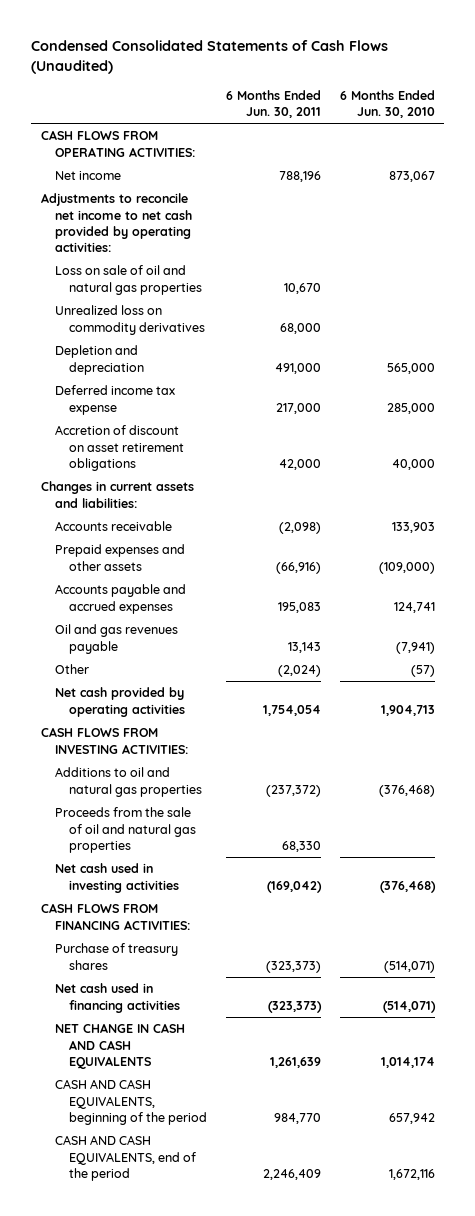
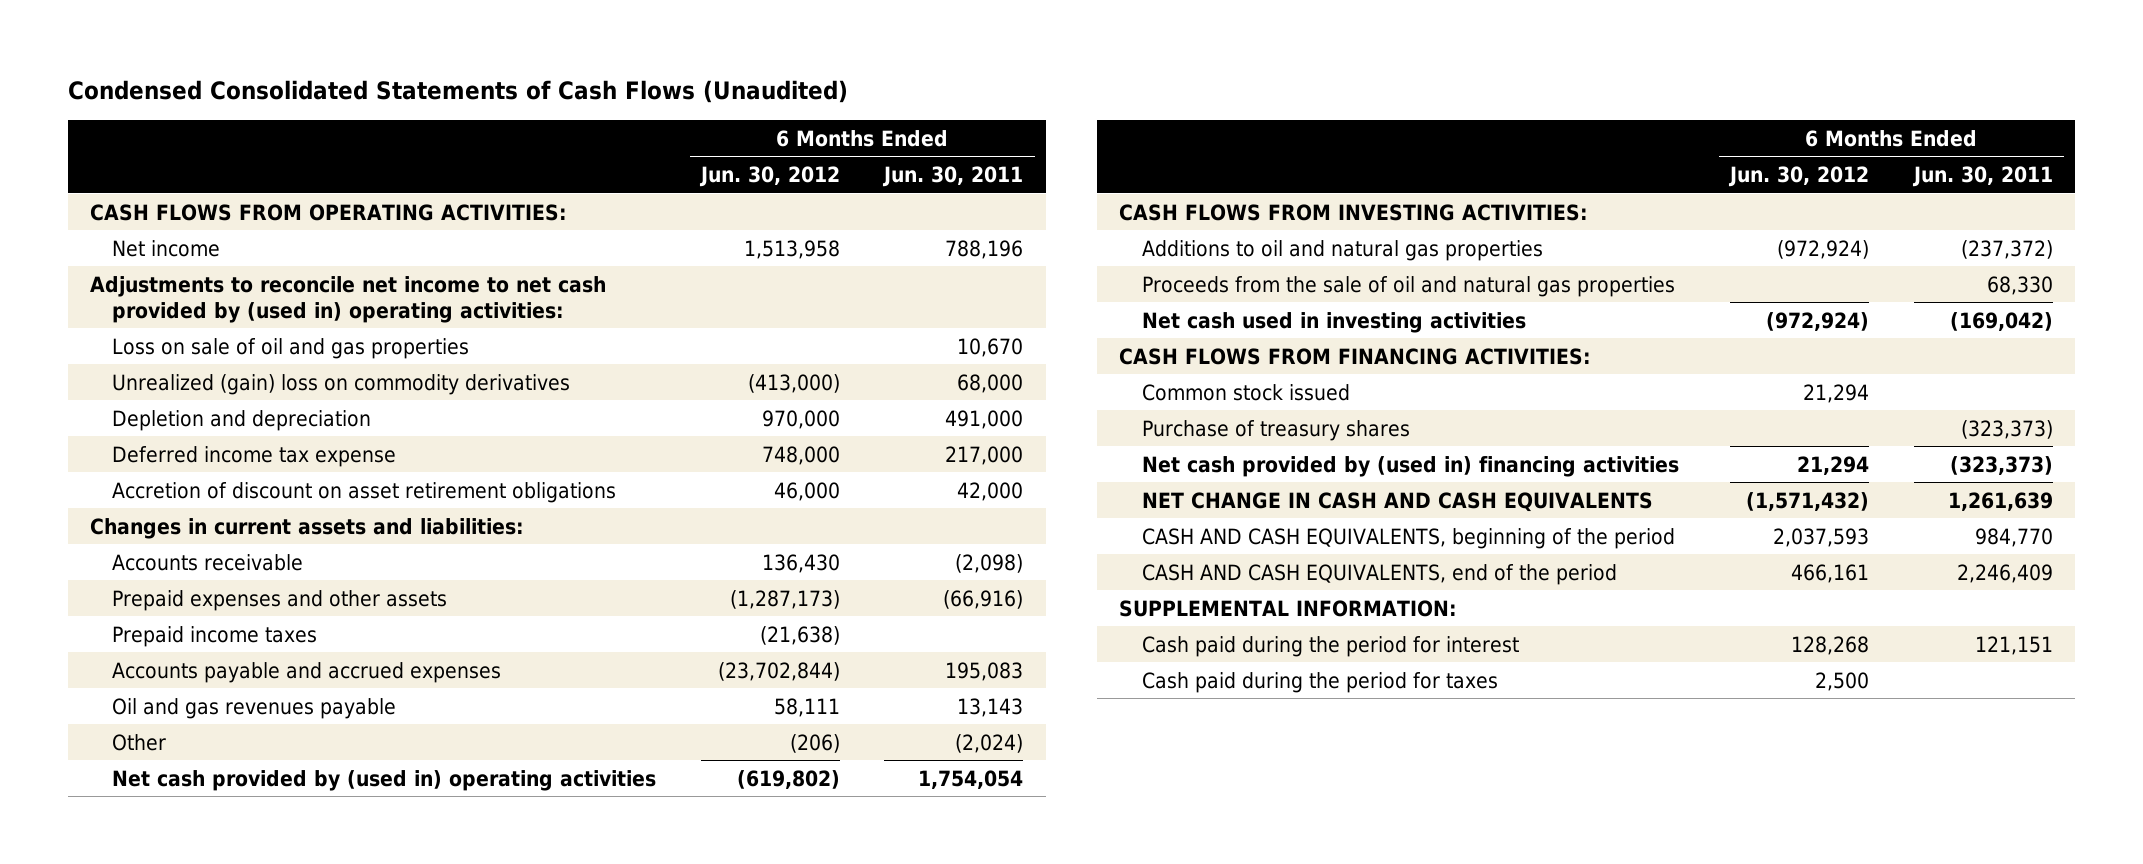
- | 6 Months Ended Jun. 30, 2011 | 6 Months Ended Jun. 30, 2010
+ | 6 Months Ended Jun. 30, 2012 | 6 Months Ended Jun. 30, 2011
- Adjustments to reconcile net income to net cash provided by operating activities:
- Loss on sale of oil and natural gas properties | 10,670 |
- Unrealized loss on commodity derivatives | 68,000 |
+ Adjustments to reconcile net income to net cash provided by (used in) operating activities:
+ Loss on sale of oil and gas properties | | 10,670
+ Unrealized (gain) loss on commodity derivatives | (413,000) | 68,000
+ Prepaid income taxes | (21,638) |
- Net cash provided by operating activities | 1,754,054 | 1,904,713
+ Net cash provided by (used in) operating activities | (619,802) | 1,754,054
+ Common stock issued | 21,294 |
- Net cash used in financing activities | (323,373) | (514,071)
+ Net cash provided by (used in) financing activities | 21,294 | (323,373)
+ SUPPLEMENTAL INFORMATION:
+ Cash paid during the period for interest | 128,268 | 121,151
+ Cash paid during the period for taxes | 2,500 |

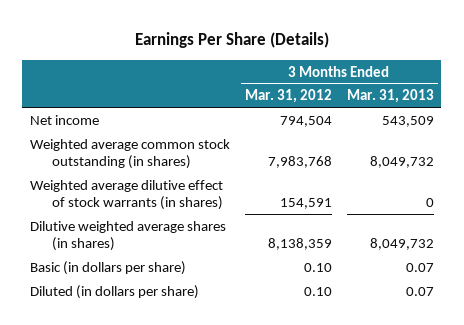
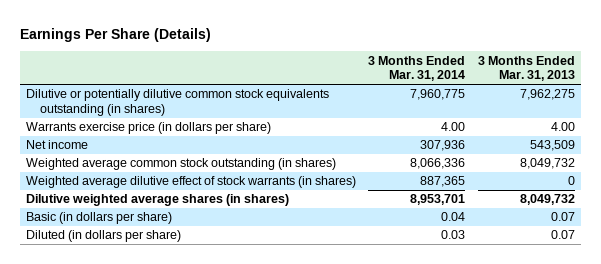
- | 3 Months Ended Mar. 31, 2012 | 3 Months Ended Mar. 31, 2013
+ | 3 Months Ended Mar. 31, 2014 | 3 Months Ended Mar. 31, 2013
+ Dilutive or potentially dilutive common stock equivalents outstanding (in shares) | 7,960,775 | 7,962,275
+ Warrants exercise price (in dollars per share) | 4.00 | 4.00

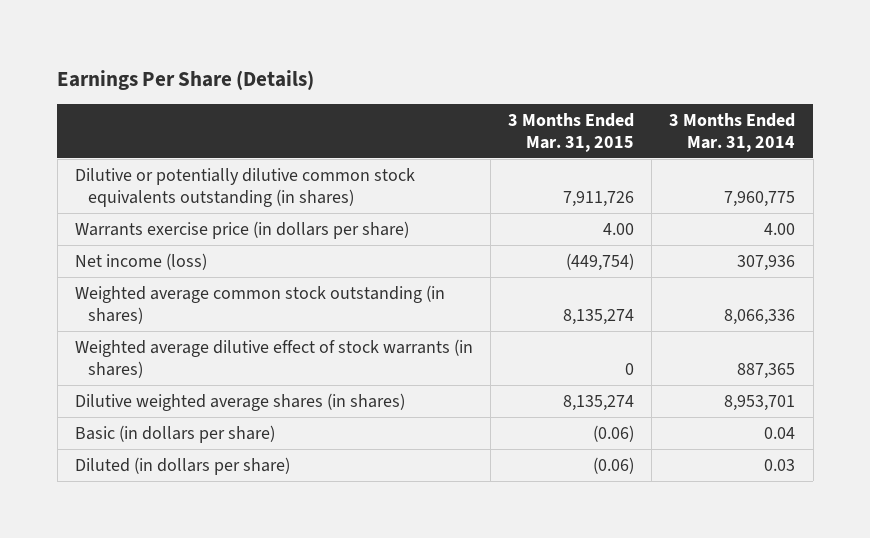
- | 3 Months Ended Mar. 31, 2014 | 3 Months Ended Mar. 31, 2013
+ | 3 Months Ended Mar. 31, 2015 | 3 Months Ended Mar. 31, 2014
- Net income | 307,936 | 543,509
+ Net income (loss) | (449,754) | 307,936

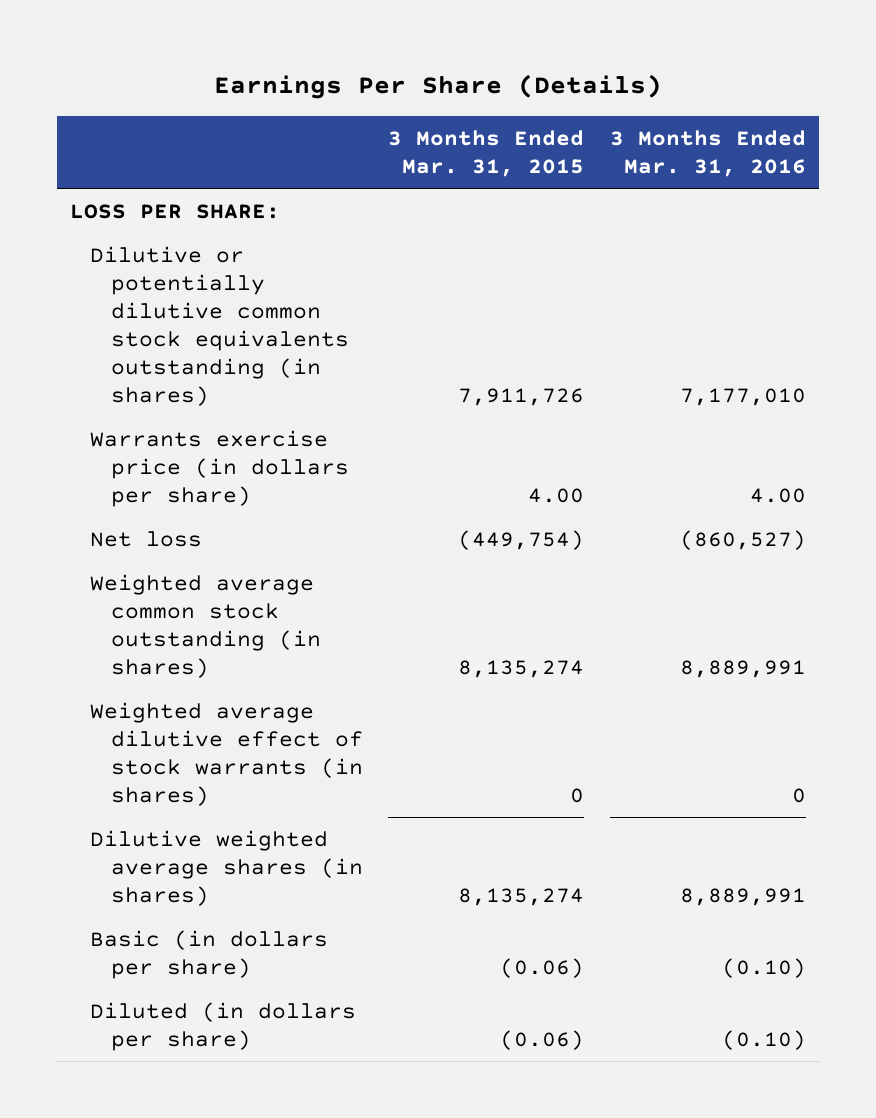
- | 3 Months Ended Mar. 31, 2015 | 3 Months Ended Mar. 31, 2014
+ | 3 Months Ended Mar. 31, 2015 | 3 Months Ended Mar. 31, 2016
+ LOSS PER SHARE:
- Net income (loss) | (449,754) | 307,936
+ Net loss | (449,754) | (860,527)

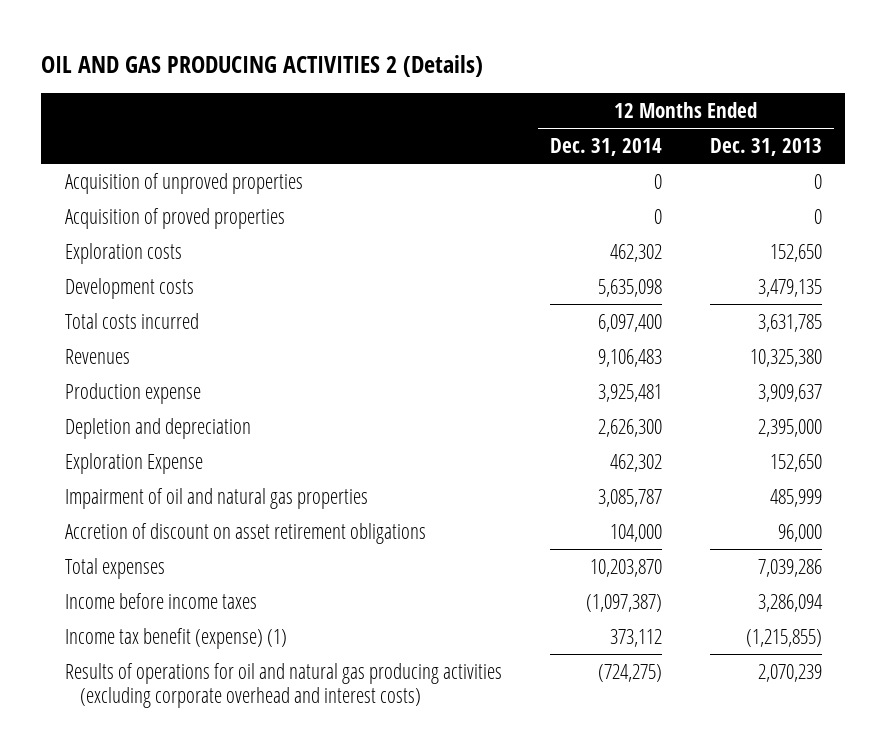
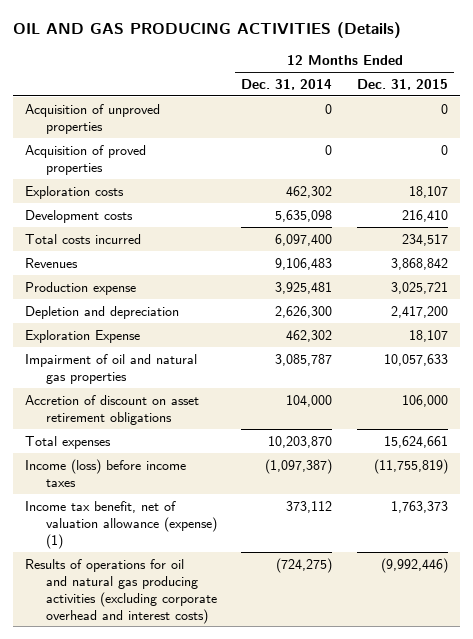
- OIL AND GAS PRODUCING ACTIVITIES 2 (Details)
+ OIL AND GAS PRODUCING ACTIVITIES (Details)
- | 12 Months Ended Dec. 31, 2014 | 12 Months Ended Dec. 31, 2013
+ | 12 Months Ended Dec. 31, 2014 | 12 Months Ended Dec. 31, 2015
- Income before income taxes | (1,097,387) | 3,286,094
- Income tax benefit (expense) (1) | 373,112 | (1,215,855)
+ Income (loss) before income taxes | (1,097,387) | (11,755,819)
+ Income tax benefit, net of valuation allowance (expense) (1) | 373,112 | 1,763,373

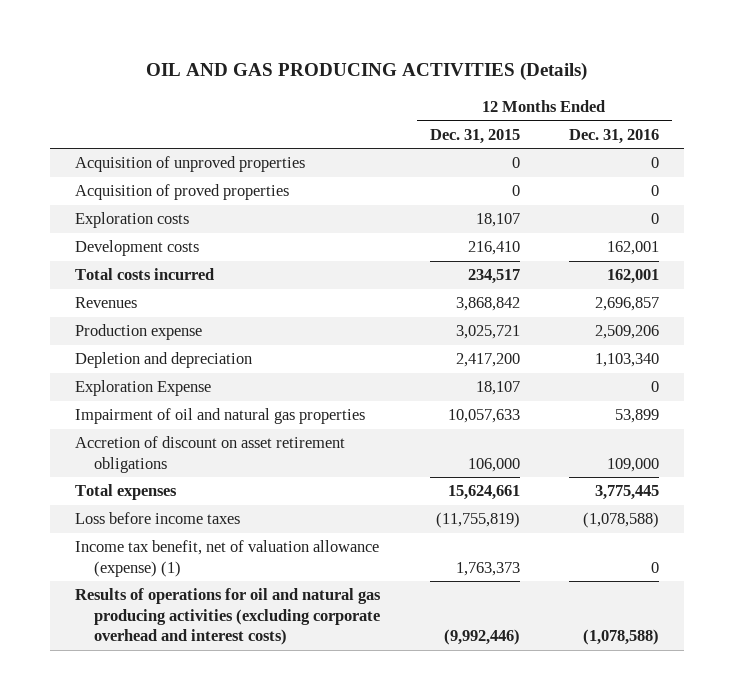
- | 12 Months Ended Dec. 31, 2014 | 12 Months Ended Dec. 31, 2015
+ | 12 Months Ended Dec. 31, 2015 | 12 Months Ended Dec. 31, 2016
- Income (loss) before income taxes | (1,097,387) | (11,755,819)
+ Loss before income taxes | (11,755,819) | (1,078,588)

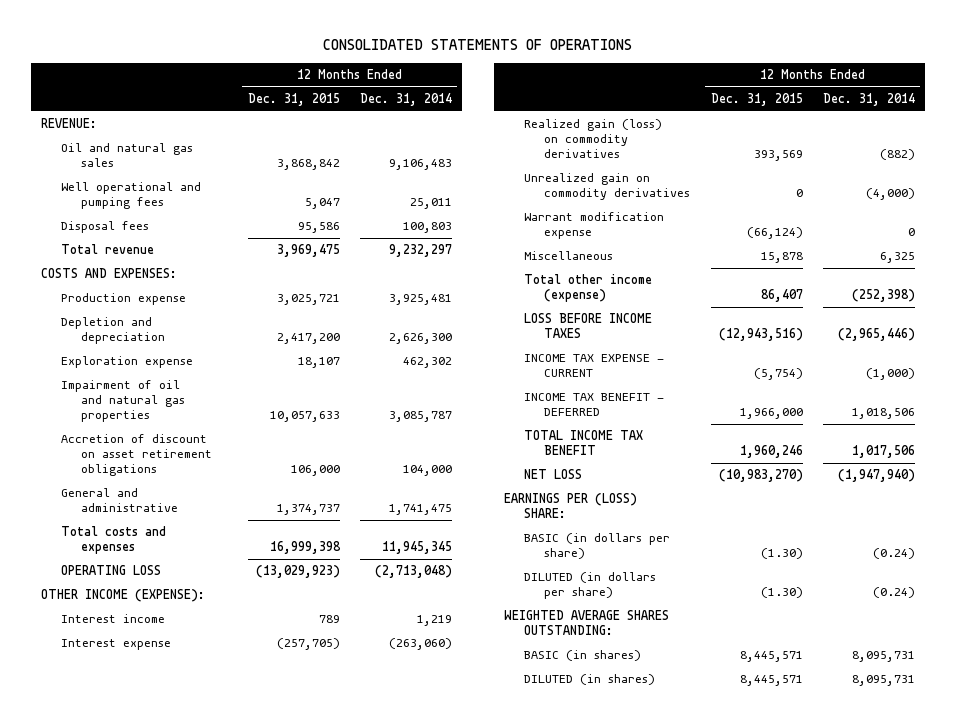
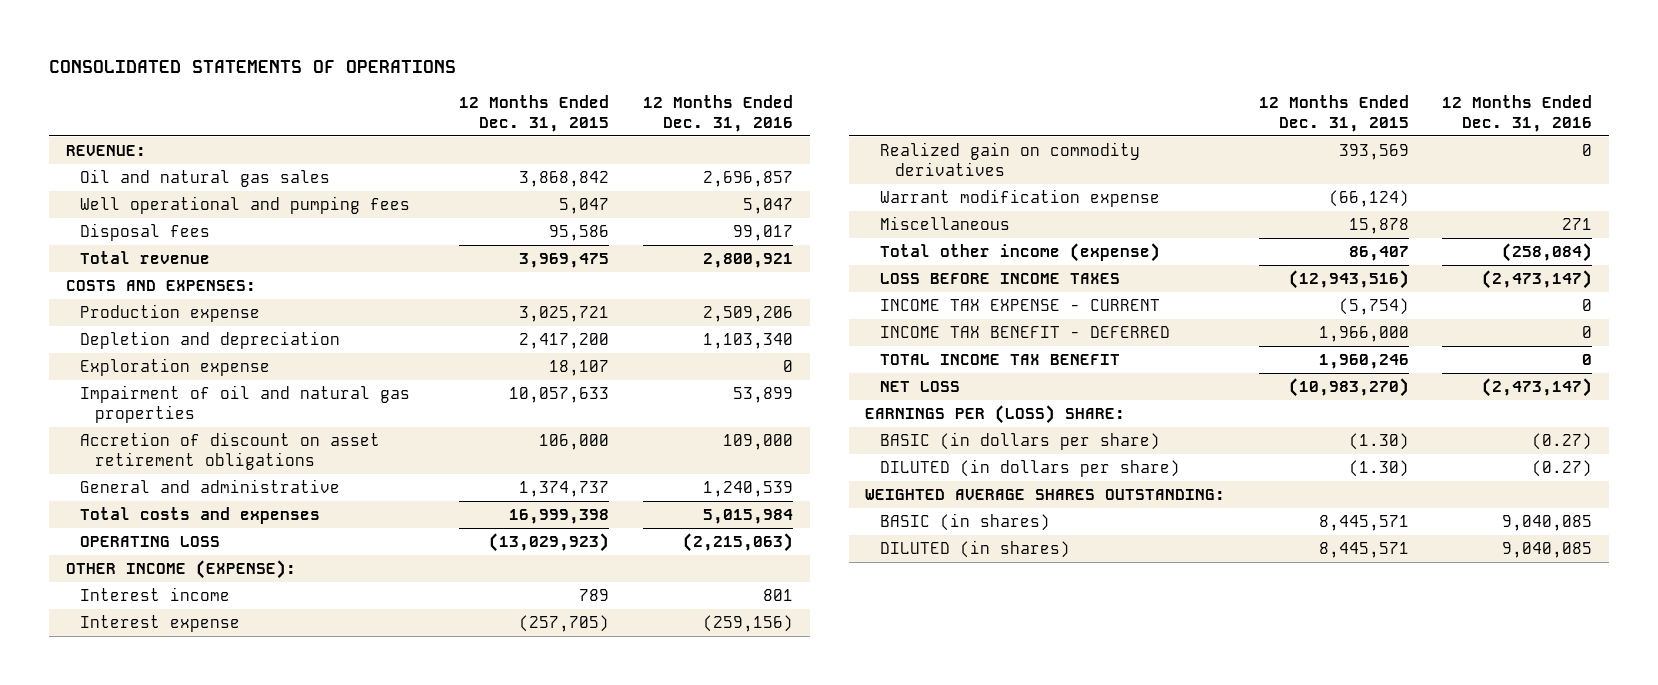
- | 12 Months Ended Dec. 31, 2015 | 12 Months Ended Dec. 31, 2014
+ | 12 Months Ended Dec. 31, 2015 | 12 Months Ended Dec. 31, 2016
- Realized gain (loss) on commodity derivatives | 393,569 | (882)
- Unrealized gain on commodity derivatives | 0 | (4,000)
+ Realized gain on commodity derivatives | 393,569 | 0

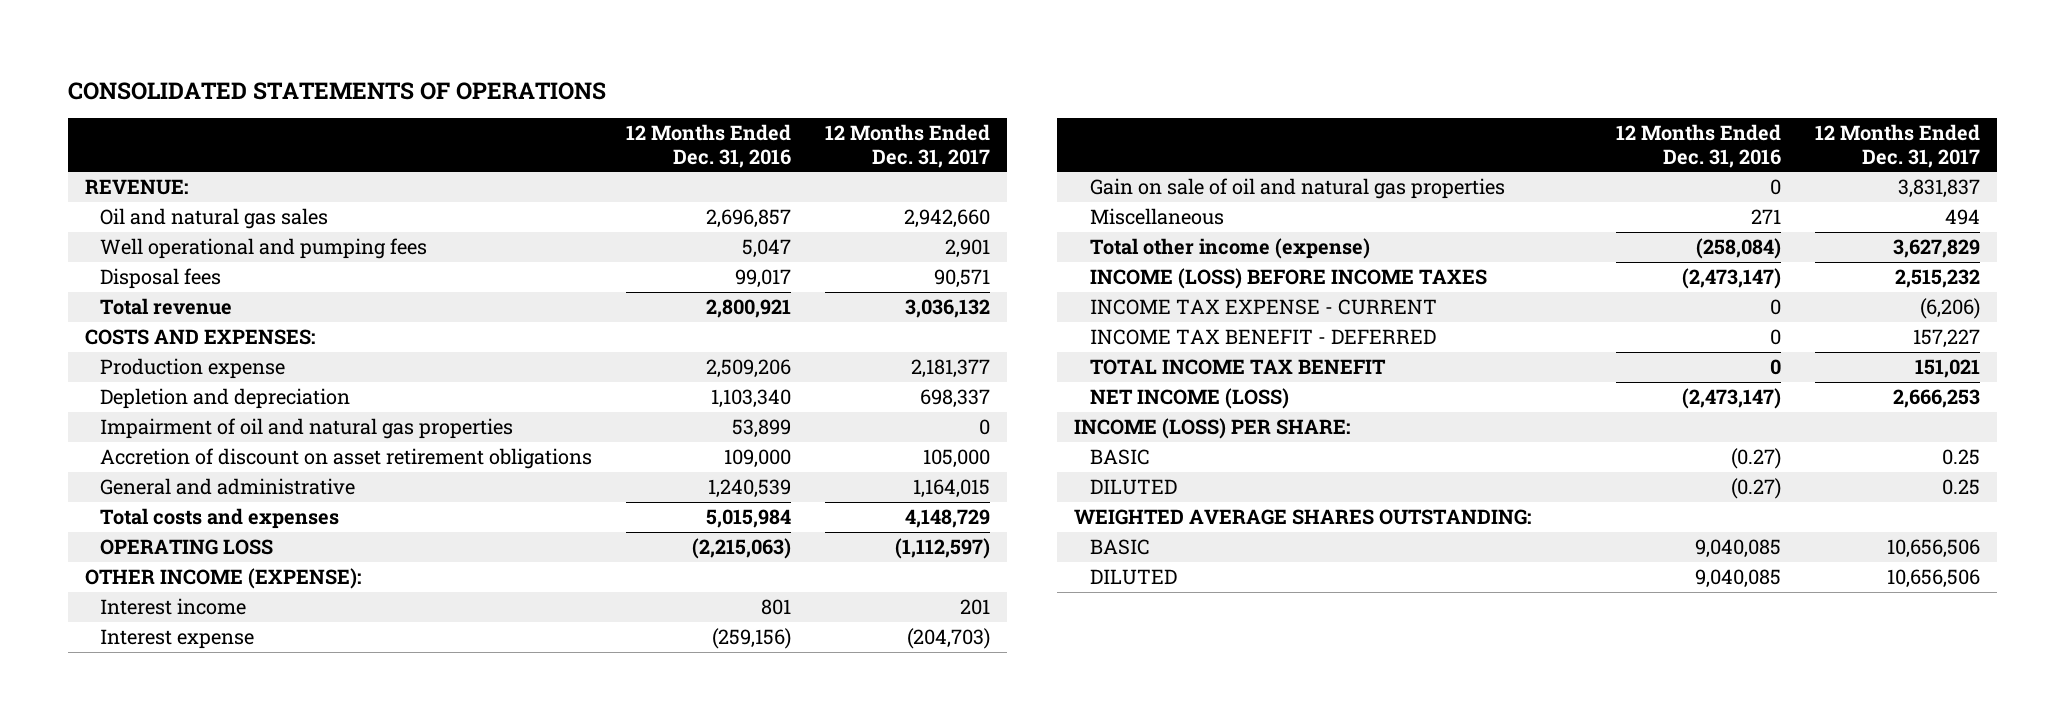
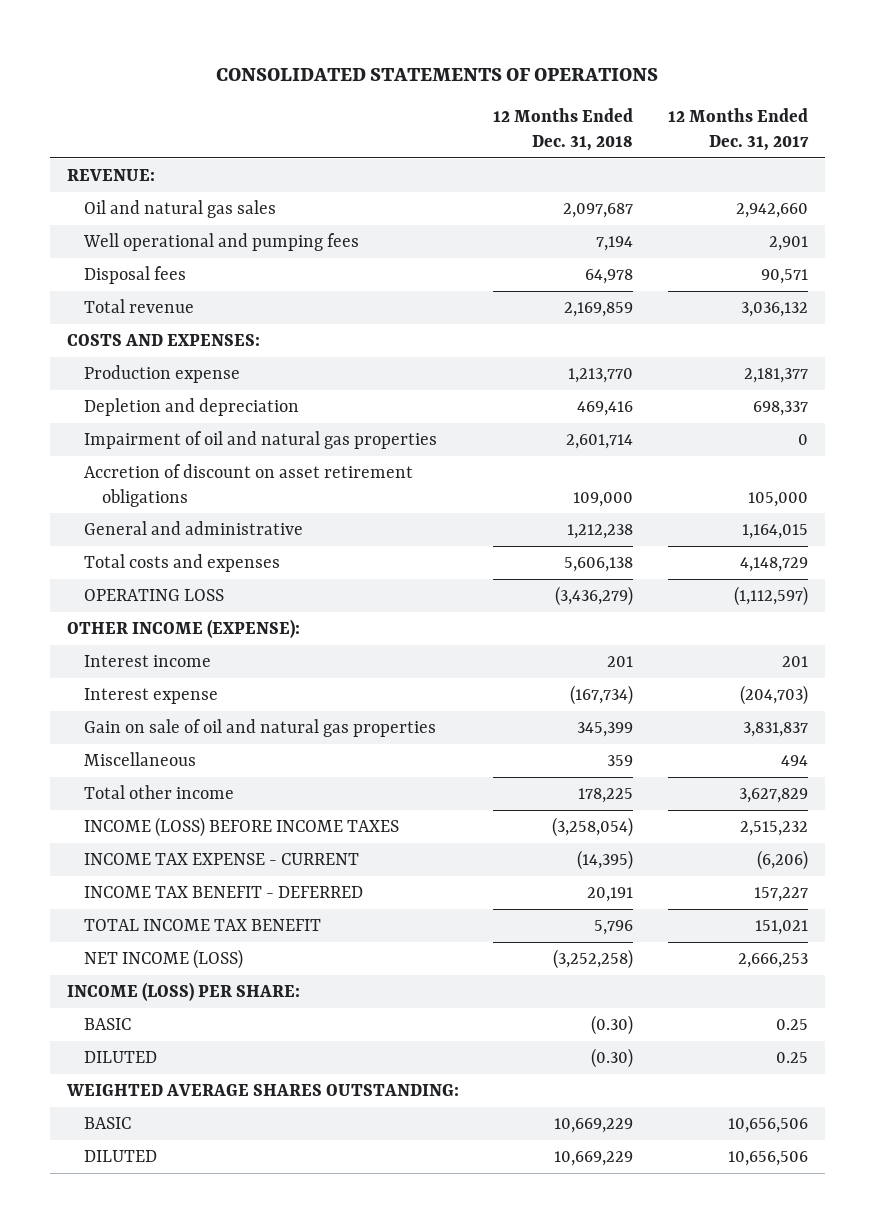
- | 12 Months Ended Dec. 31, 2016 | 12 Months Ended Dec. 31, 2017
+ | 12 Months Ended Dec. 31, 2018 | 12 Months Ended Dec. 31, 2017
- Total other income (expense) | (258,084) | 3,627,829
+ Total other income | 178,225 | 3,627,829

